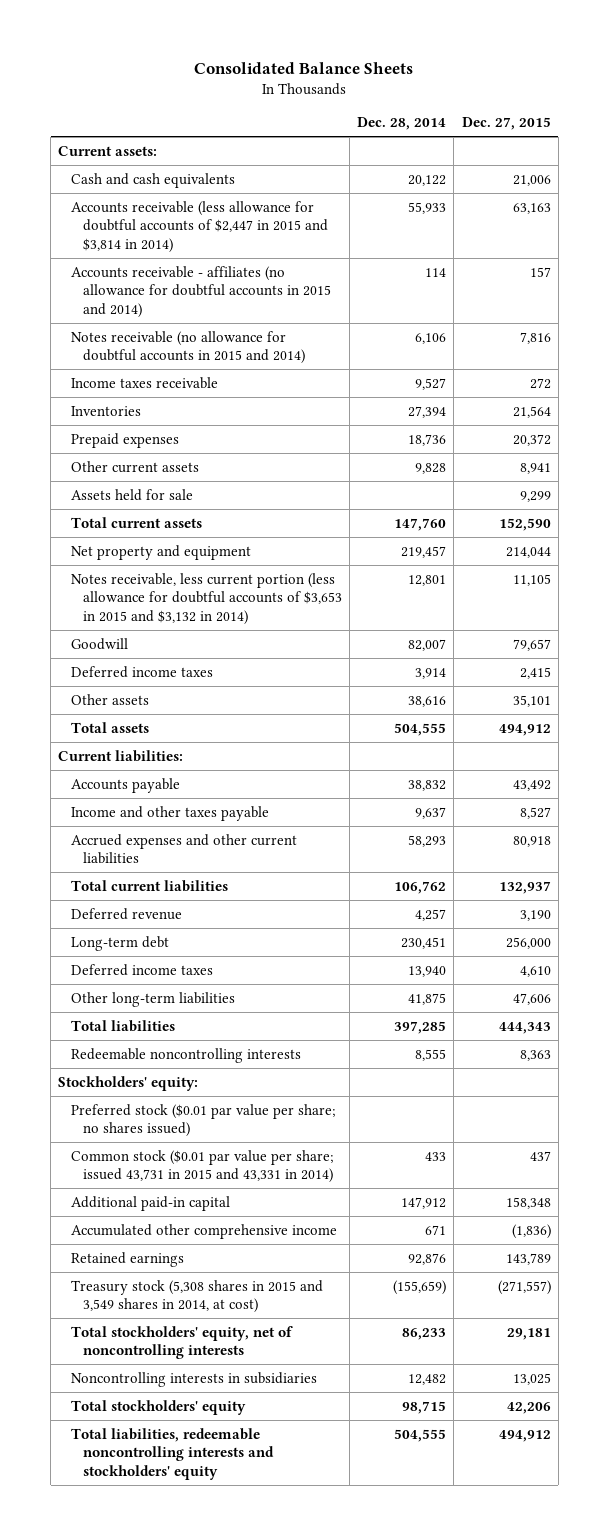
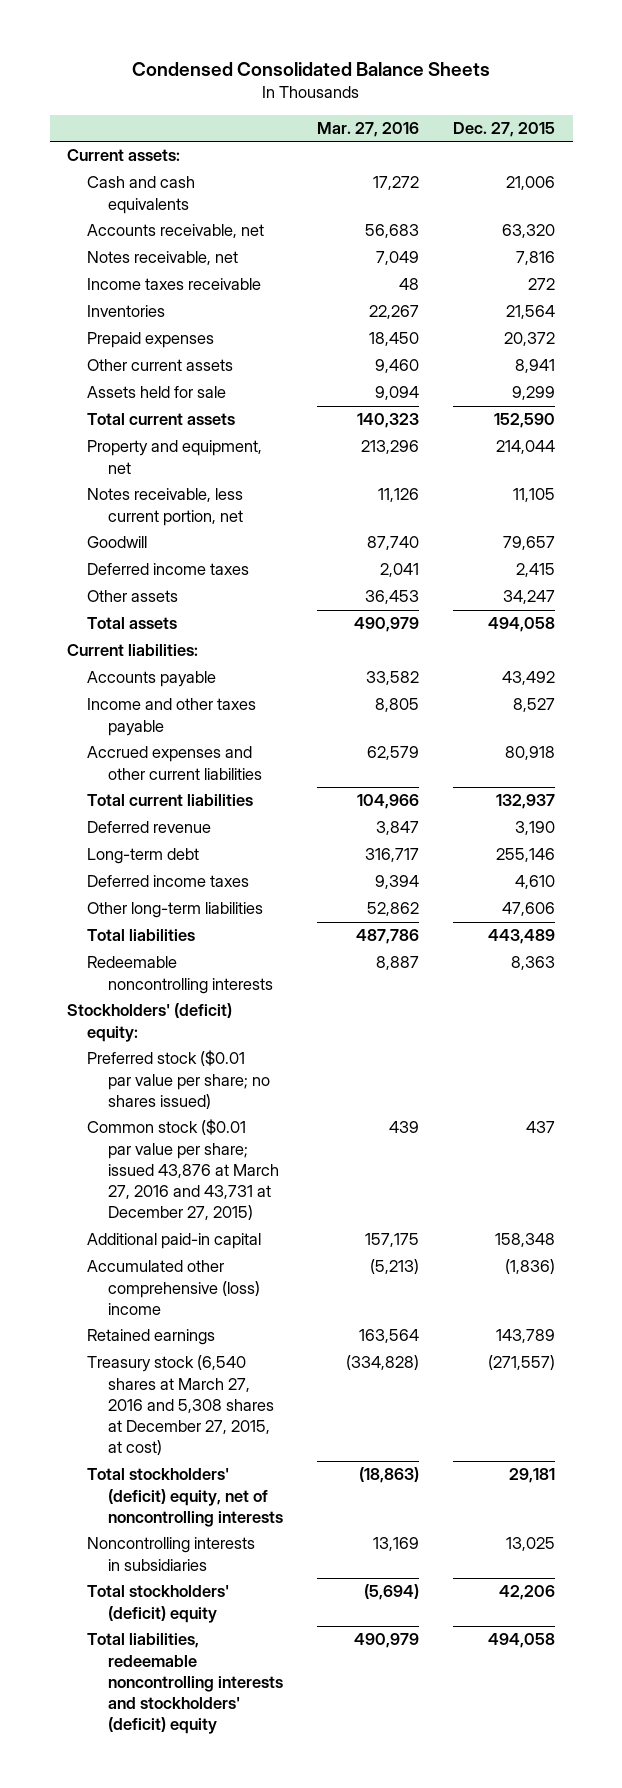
- Consolidated Balance Sheets
+ Condensed Consolidated Balance Sheets
- | Dec. 28, 2014 | Dec. 27, 2015
+ | Mar. 27, 2016 | Dec. 27, 2015
- Accounts receivable (less allowance for doubtful accounts of $2,447 in 2015 and $3,814 in 2014) | 55,933 | 63,163
- Accounts receivable - affiliates (no allowance for doubtful accounts in 2015 and 2014) | 114 | 157
- Notes receivable (no allowance for doubtful accounts in 2015 and 2014) | 6,106 | 7,816
+ Accounts receivable, net | 56,683 | 63,320
+ Notes receivable, net | 7,049 | 7,816
- Net property and equipment | 219,457 | 214,044
- Notes receivable, less current portion (less allowance for doubtful accounts of $3,653 in 2015 and $3,132 in 2014) | 12,801 | 11,105
+ Property and equipment, net | 213,296 | 214,044
+ Notes receivable, less current portion, net | 11,126 | 11,105
- Other assets | 38,616 | 35,101
- Total assets | 504,555 | 494,912
+ Other assets | 36,453 | 34,247
+ Total assets | 490,979 | 494,058
- Long-term debt | 230,451 | 256,000
+ Long-term debt | 316,717 | 255,146
- Total liabilities | 397,285 | 444,343
+ Total liabilities | 487,786 | 443,489
- Stockholders' equity:
+ Stockholders' (deficit) equity:
- Common stock ($0.01 par value per share; issued 43,731 in 2015 and 43,331 in 2014) | 433 | 437
+ Common stock ($0.01 par value per share; issued 43,876 at March 27, 2016 and 43,731 at December 27, 2015) | 439 | 437
- Accumulated other comprehensive income | 671 | (1,836)
+ Accumulated other comprehensive (loss) income | (5,213) | (1,836)
- Treasury stock (5,308 shares in 2015 and 3,549 shares in 2014, at cost) | (155,659) | (271,557)
- Total stockholders' equity, net of noncontrolling interests | 86,233 | 29,181
+ Treasury stock (6,540 shares at March 27, 2016 and 5,308 shares at December 27, 2015, at cost) | (334,828) | (271,557)
+ Total stockholders' (deficit) equity, net of noncontrolling interests | (18,863) | 29,181
- Total stockholders' equity | 98,715 | 42,206
- Total liabilities, redeemable noncontrolling interests and stockholders' equity | 504,555 | 494,912
+ Total stockholders' (deficit) equity | (5,694) | 42,206
+ Total liabilities, redeemable noncontrolling interests and stockholders' (deficit) equity | 490,979 | 494,058

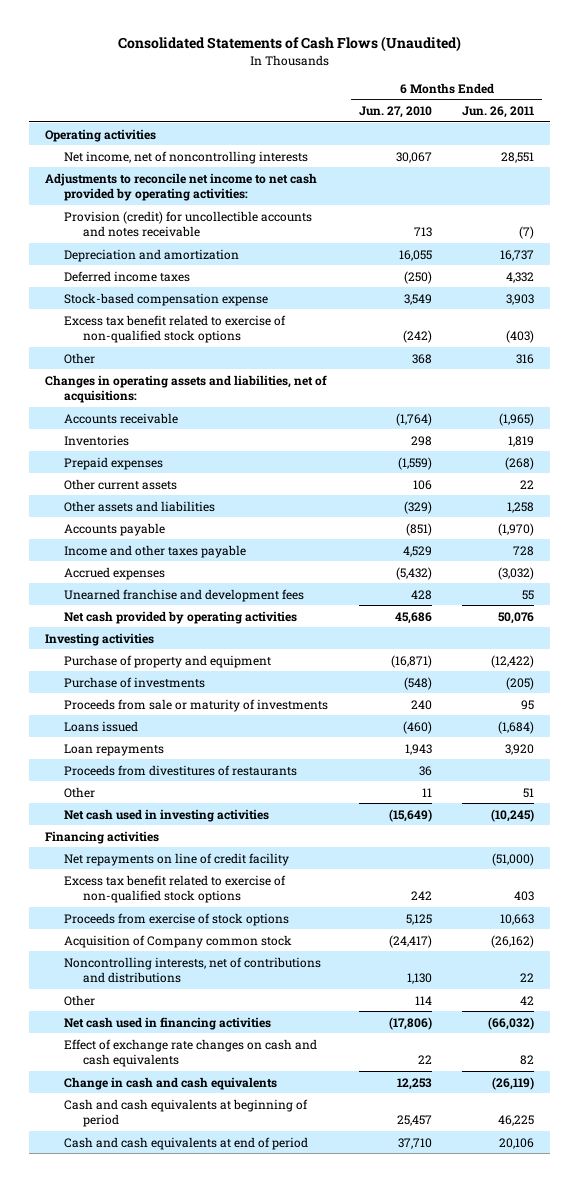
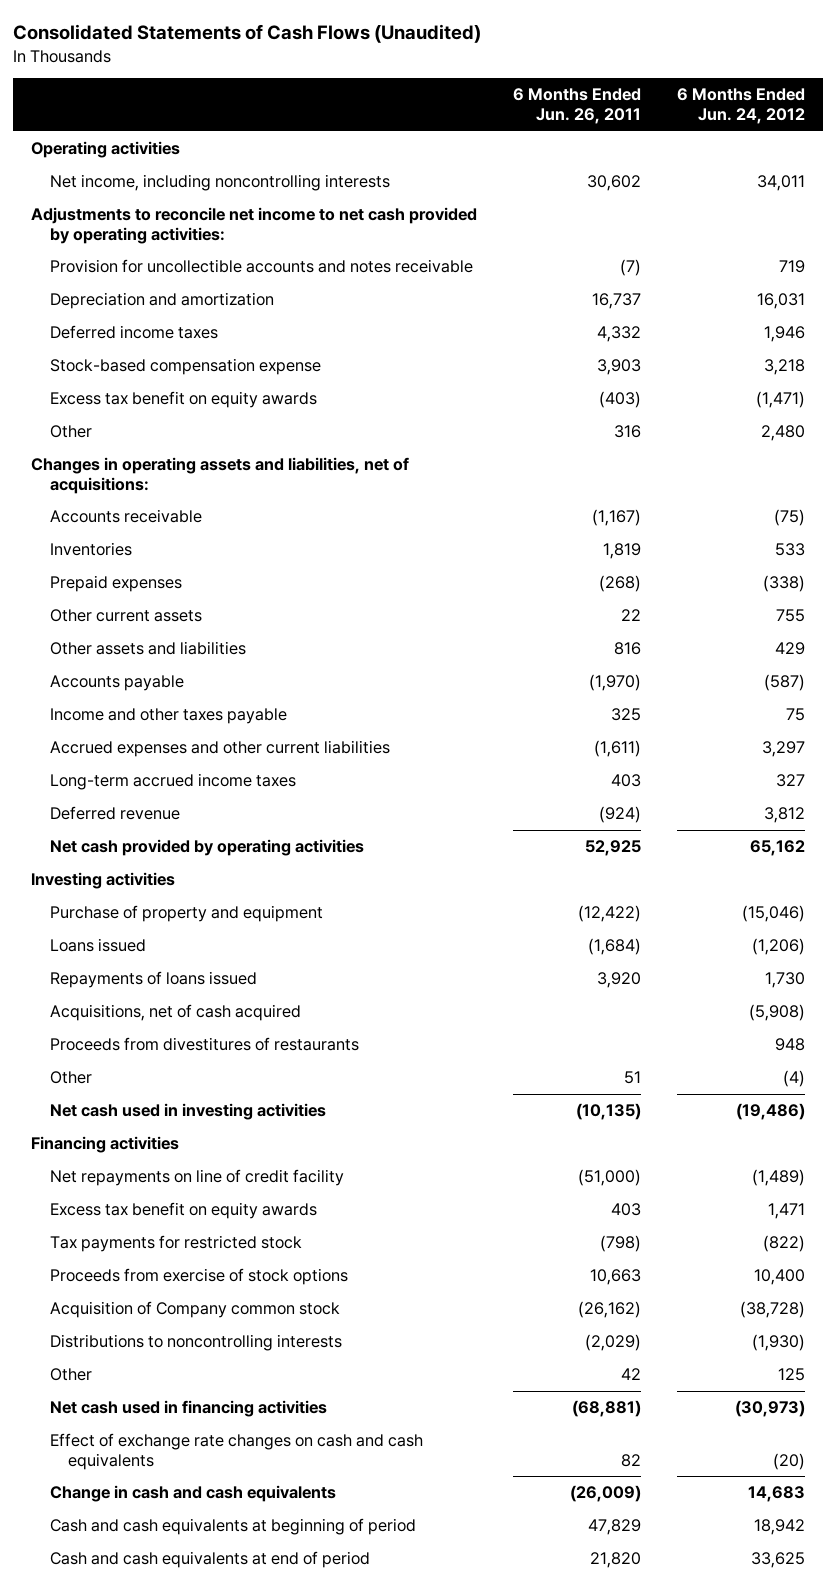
- | 6 Months Ended Jun. 27, 2010 | 6 Months Ended Jun. 26, 2011
+ | 6 Months Ended Jun. 26, 2011 | 6 Months Ended Jun. 24, 2012
- Net income, net of noncontrolling interests | 30,067 | 28,551
+ Net income, including noncontrolling interests | 30,602 | 34,011
- Provision (credit) for uncollectible accounts and notes receivable | 713 | (7)
+ Provision for uncollectible accounts and notes receivable | (7) | 719
- Excess tax benefit related to exercise of non-qualified stock options | (242) | (403)
+ Excess tax benefit on equity awards | (403) | (1,471)
- Accounts receivable | (1,764) | (1,965)
+ Accounts receivable | (1,167) | (75)
- Other assets and liabilities | (329) | 1,258
+ Other assets and liabilities | 816 | 429
- Income and other taxes payable | 4,529 | 728
- Accrued expenses | (5,432) | (3,032)
- Unearned franchise and development fees | 428 | 55
- Net cash provided by operating activities | 45,686 | 50,076
+ Income and other taxes payable | 325 | 75
+ Accrued expenses and other current liabilities | (1,611) | 3,297
+ Long-term accrued income taxes | 403 | 327
+ Deferred revenue | (924) | 3,812
+ Net cash provided by operating activities | 52,925 | 65,162
- Purchase of investments | (548) | (205)
- Proceeds from sale or maturity of investments | 240 | 95
- Loan repayments | 1,943 | 3,920
+ Repayments of loans issued | 3,920 | 1,730
+ Acquisitions, net of cash acquired | | (5,908)
- Net cash used in investing activities | (15,649) | (10,245)
+ Net cash used in investing activities | (10,135) | (19,486)
- Excess tax benefit related to exercise of non-qualified stock options | 242 | 403
+ Excess tax benefit on equity awards | 403 | 1,471
+ Tax payments for restricted stock | (798) | (822)
- Noncontrolling interests, net of contributions and distributions | 1,130 | 22
+ Distributions to noncontrolling interests | (2,029) | (1,930)
- Net cash used in financing activities | (17,806) | (66,032)
+ Net cash used in financing activities | (68,881) | (30,973)
- Change in cash and cash equivalents | 12,253 | (26,119)
- Cash and cash equivalents at beginning of period | 25,457 | 46,225
- Cash and cash equivalents at end of period | 37,710 | 20,106
+ Change in cash and cash equivalents | (26,009) | 14,683
+ Cash and cash equivalents at beginning of period | 47,829 | 18,942
+ Cash and cash equivalents at end of period | 21,820 | 33,625

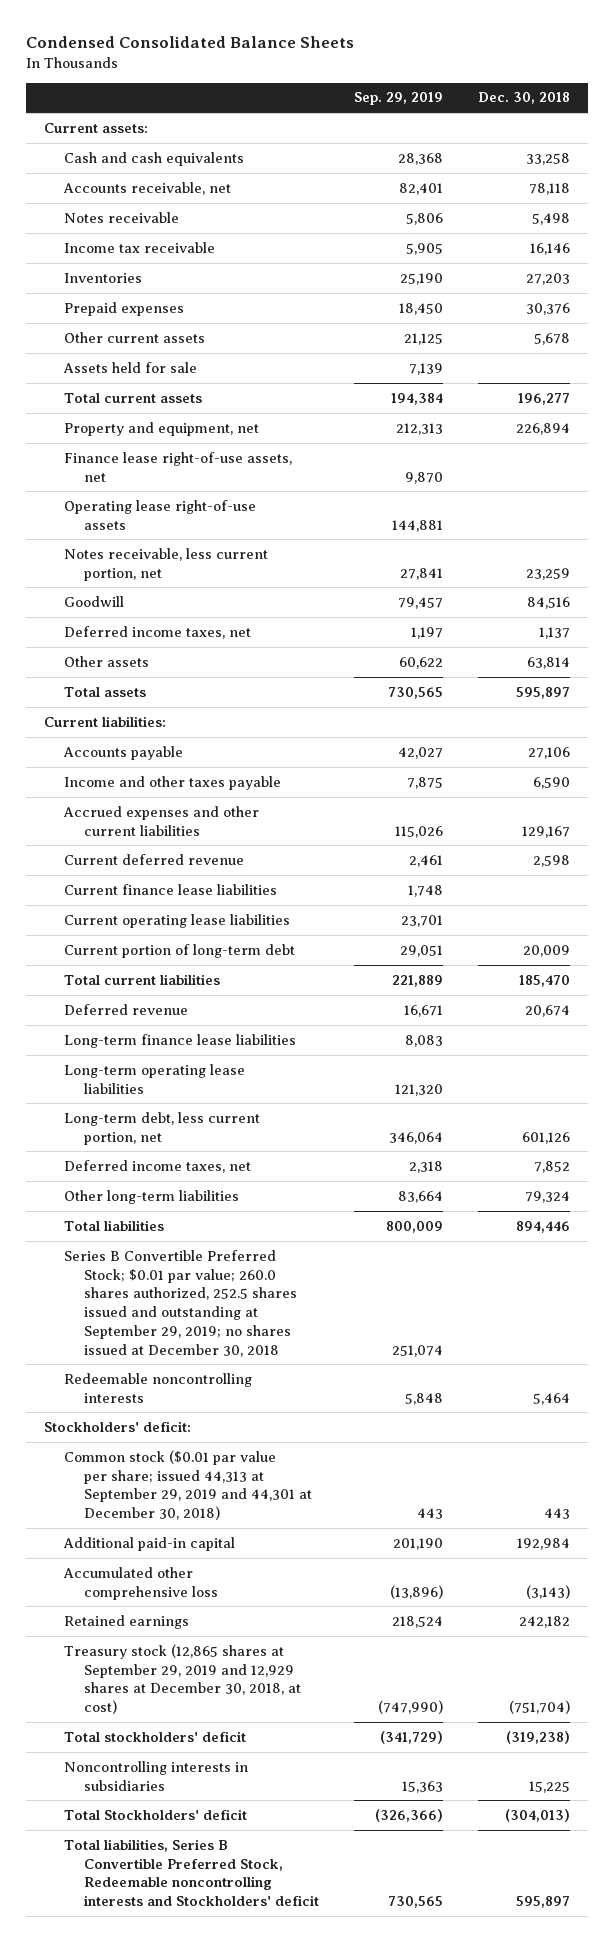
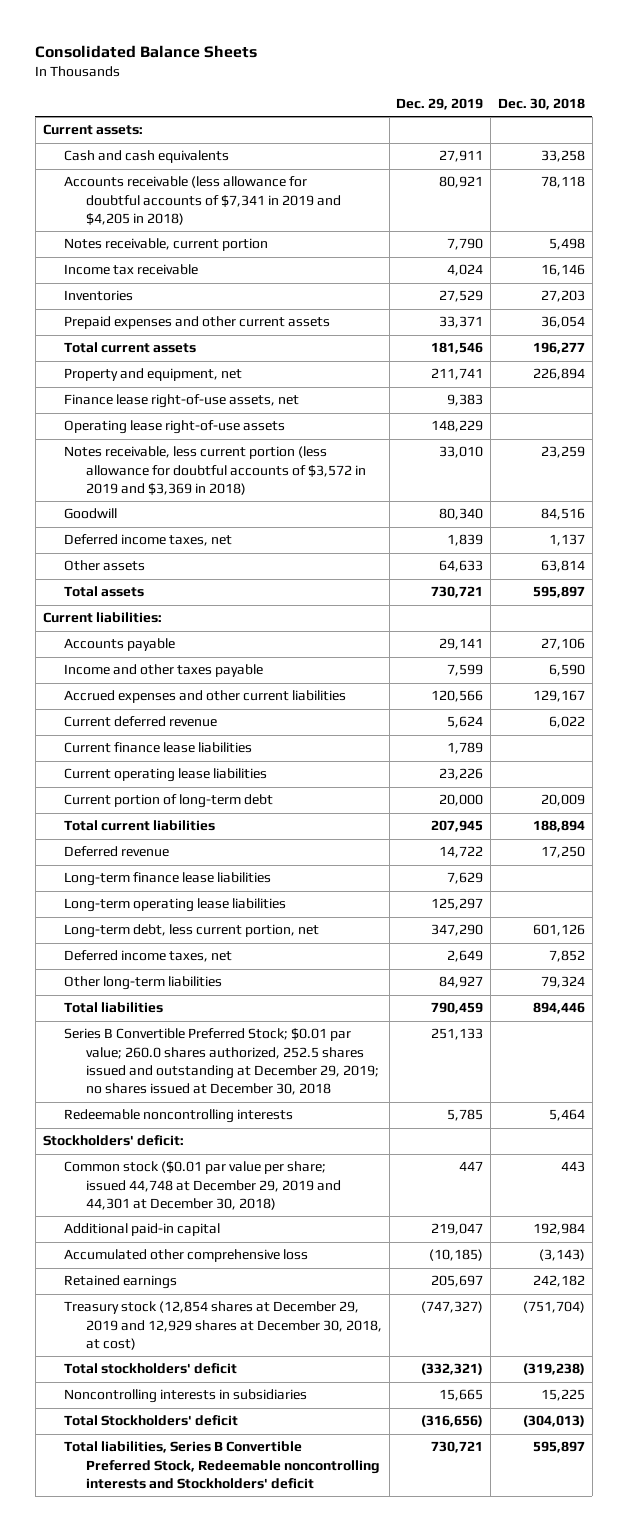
- Condensed Consolidated Balance Sheets
+ Consolidated Balance Sheets
- | Sep. 29, 2019 | Dec. 30, 2018
+ | Dec. 29, 2019 | Dec. 30, 2018
- Accounts receivable, net | 82,401 | 78,118
- Notes receivable | 5,806 | 5,498
+ Accounts receivable (less allowance for doubtful accounts of $7,341 in 2019 and $4,205 in 2018) | 80,921 | 78,118
+ Notes receivable, current portion | 7,790 | 5,498
- Prepaid expenses | 18,450 | 30,376
- Other current assets | 21,125 | 5,678
- Assets held for sale | 7,139 |
+ Prepaid expenses and other current assets | 33,371 | 36,054
- Notes receivable, less current portion, net | 27,841 | 23,259
+ Notes receivable, less current portion (less allowance for doubtful accounts of $3,572 in 2019 and $3,369 in 2018) | 33,010 | 23,259
- Current deferred revenue | 2,461 | 2,598
+ Current deferred revenue | 5,624 | 6,022
- Total current liabilities | 221,889 | 185,470
- Deferred revenue | 16,671 | 20,674
+ Total current liabilities | 207,945 | 188,894
+ Deferred revenue | 14,722 | 17,250
- Series B Convertible Preferred Stock; $0.01 par value; 260.0 shares authorized, 252.5 shares issued and outstanding at September 29, 2019; no shares issued at December 30, 2018 | 251,074 |
+ Series B Convertible Preferred Stock; $0.01 par value; 260.0 shares authorized, 252.5 shares issued and outstanding at December 29, 2019; no shares issued at December 30, 2018 | 251,133 |
- Common stock ($0.01 par value per share; issued 44,313 at September 29, 2019 and 44,301 at December 30, 2018) | 443 | 443
+ Common stock ($0.01 par value per share; issued 44,748 at December 29, 2019 and 44,301 at December 30, 2018) | 447 | 443
- Treasury stock (12,865 shares at September 29, 2019 and 12,929 shares at December 30, 2018, at cost) | (747,990) | (751,704)
+ Treasury stock (12,854 shares at December 29, 2019 and 12,929 shares at December 30, 2018, at cost) | (747,327) | (751,704)

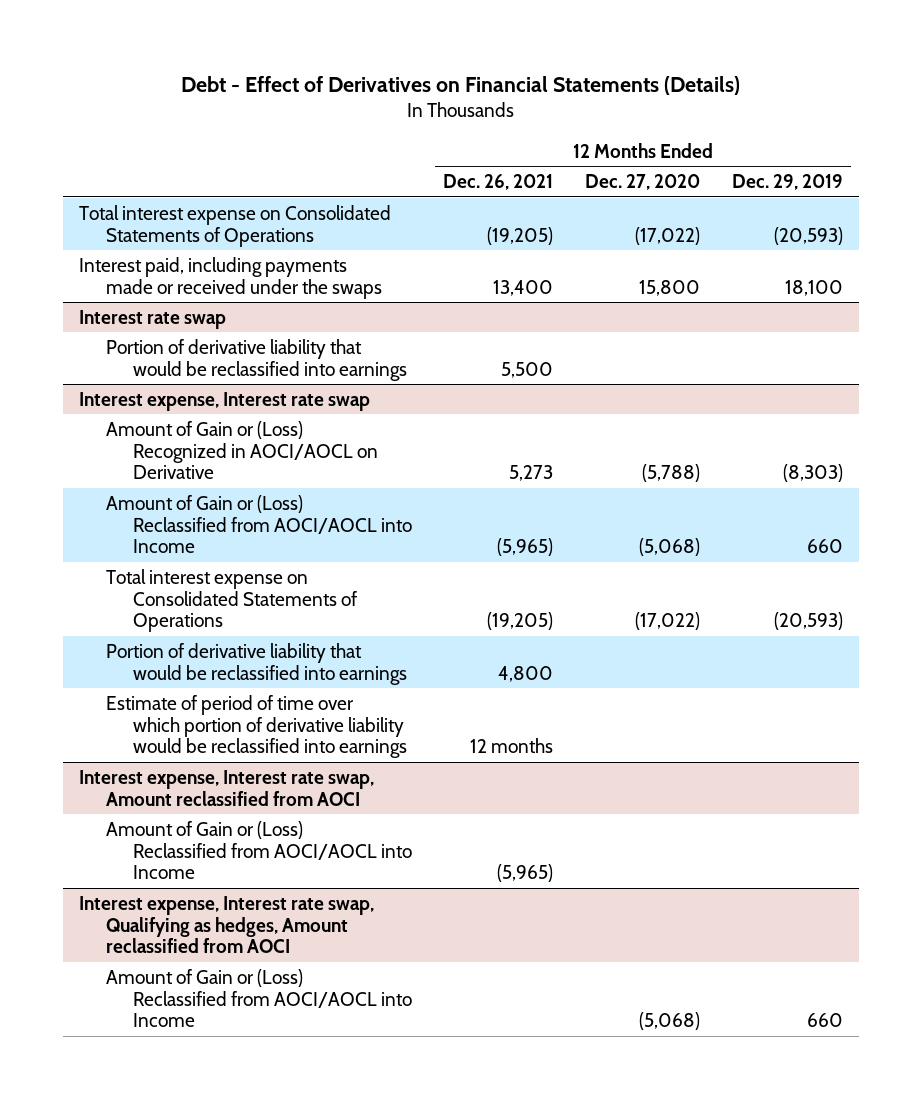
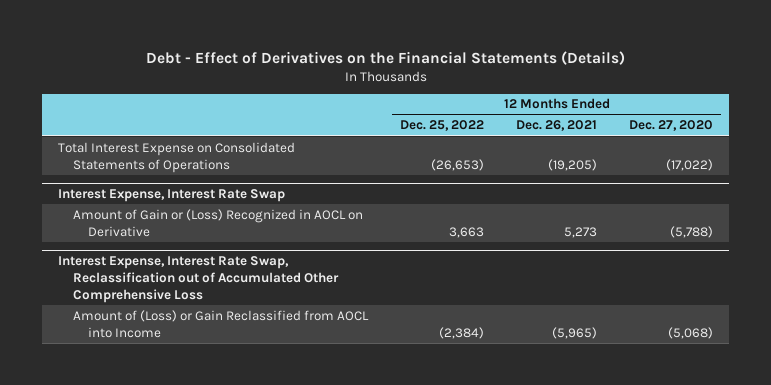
- Debt - Effect of Derivatives on Financial Statements (Details)
+ Debt - Effect of Derivatives on the Financial Statements (Details)
- | 12 Months Ended Dec. 26, 2021 | 12 Months Ended Dec. 27, 2020 | 12 Months Ended Dec. 29, 2019
+ | 12 Months Ended Dec. 25, 2022 | 12 Months Ended Dec. 26, 2021 | 12 Months Ended Dec. 27, 2020
- Total interest expense on Consolidated Statements of Operations | (19,205) | (17,022) | (20,593)
- Interest paid, including payments made or received under the swaps | 13,400 | 15,800 | 18,100
- Interest rate swap
- Portion of derivative liability that would be reclassified into earnings | 5,500 | |
- Interest expense, Interest rate swap
- Amount of Gain or (Loss) Recognized in AOCI/AOCL on Derivative | 5,273 | (5,788) | (8,303)
- Amount of Gain or (Loss) Reclassified from AOCI/AOCL into Income | (5,965) | (5,068) | 660
- Total interest expense on Consolidated Statements of Operations | (19,205) | (17,022) | (20,593)
- Portion of derivative liability that would be reclassified into earnings | 4,800 | |
- Estimate of period of time over which portion of derivative liability would be reclassified into earnings | 12 months | |
- Interest expense, Interest rate swap, Amount reclassified from AOCI
- Amount of Gain or (Loss) Reclassified from AOCI/AOCL into Income | (5,965) | |
- Interest expense, Interest rate swap, Qualifying as hedges, Amount reclassified from AOCI
- Amount of Gain or (Loss) Reclassified from AOCI/AOCL into Income | | (5,068) | 660
+ Total Interest Expense on Consolidated Statements of Operations | (26,653) | (19,205) | (17,022)
+ Interest Expense, Interest Rate Swap
+ Amount of Gain or (Loss) Recognized in AOCL on Derivative | 3,663 | 5,273 | (5,788)
+ Interest Expense, Interest Rate Swap, Reclassification out of Accumulated Other Comprehensive Loss
+ Amount of (Loss) or Gain Reclassified from AOCL into Income | (2,384) | (5,965) | (5,068)

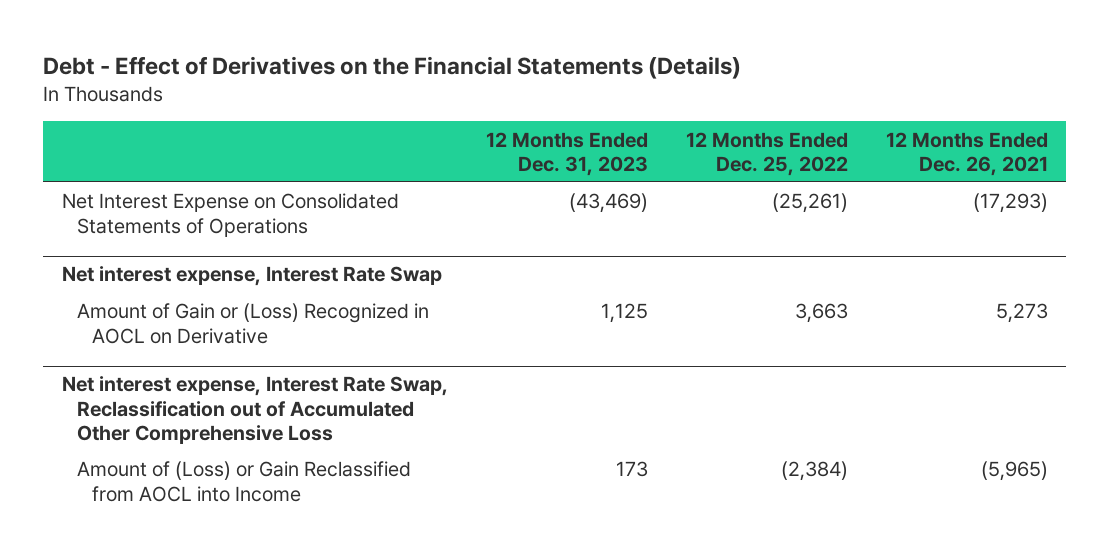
- | 12 Months Ended Dec. 25, 2022 | 12 Months Ended Dec. 26, 2021 | 12 Months Ended Dec. 27, 2020
+ | 12 Months Ended Dec. 31, 2023 | 12 Months Ended Dec. 25, 2022 | 12 Months Ended Dec. 26, 2021
- Total Interest Expense on Consolidated Statements of Operations | (26,653) | (19,205) | (17,022)
- Interest Expense, Interest Rate Swap
+ Net Interest Expense on Consolidated Statements of Operations | (43,469) | (25,261) | (17,293)
+ Net interest expense, Interest Rate Swap
- Interest Expense, Interest Rate Swap, Reclassification out of Accumulated Other Comprehensive Loss
+ Net interest expense, Interest Rate Swap, Reclassification out of Accumulated Other Comprehensive Loss

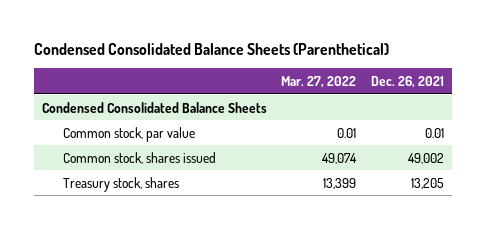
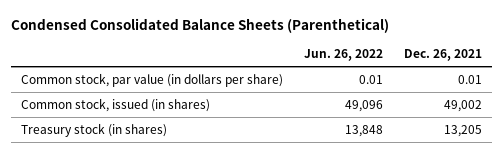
- | Mar. 27, 2022 | Dec. 26, 2021
+ | Jun. 26, 2022 | Dec. 26, 2021
- Condensed Consolidated Balance Sheets
- Common stock, par value | 0.01 | 0.01
- Common stock, shares issued | 49,074 | 49,002
- Treasury stock, shares | 13,399 | 13,205
+ Common stock, par value (in dollars per share) | 0.01 | 0.01
+ Common stock, issued (in shares) | 49,096 | 49,002
+ Treasury stock (in shares) | 13,848 | 13,205

